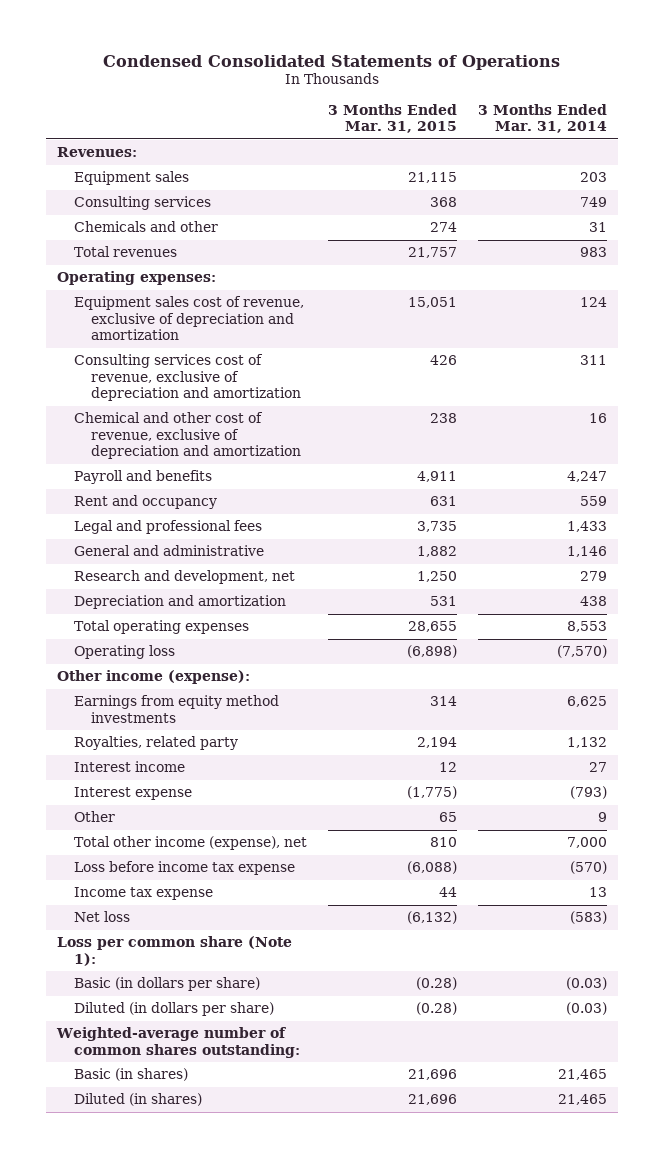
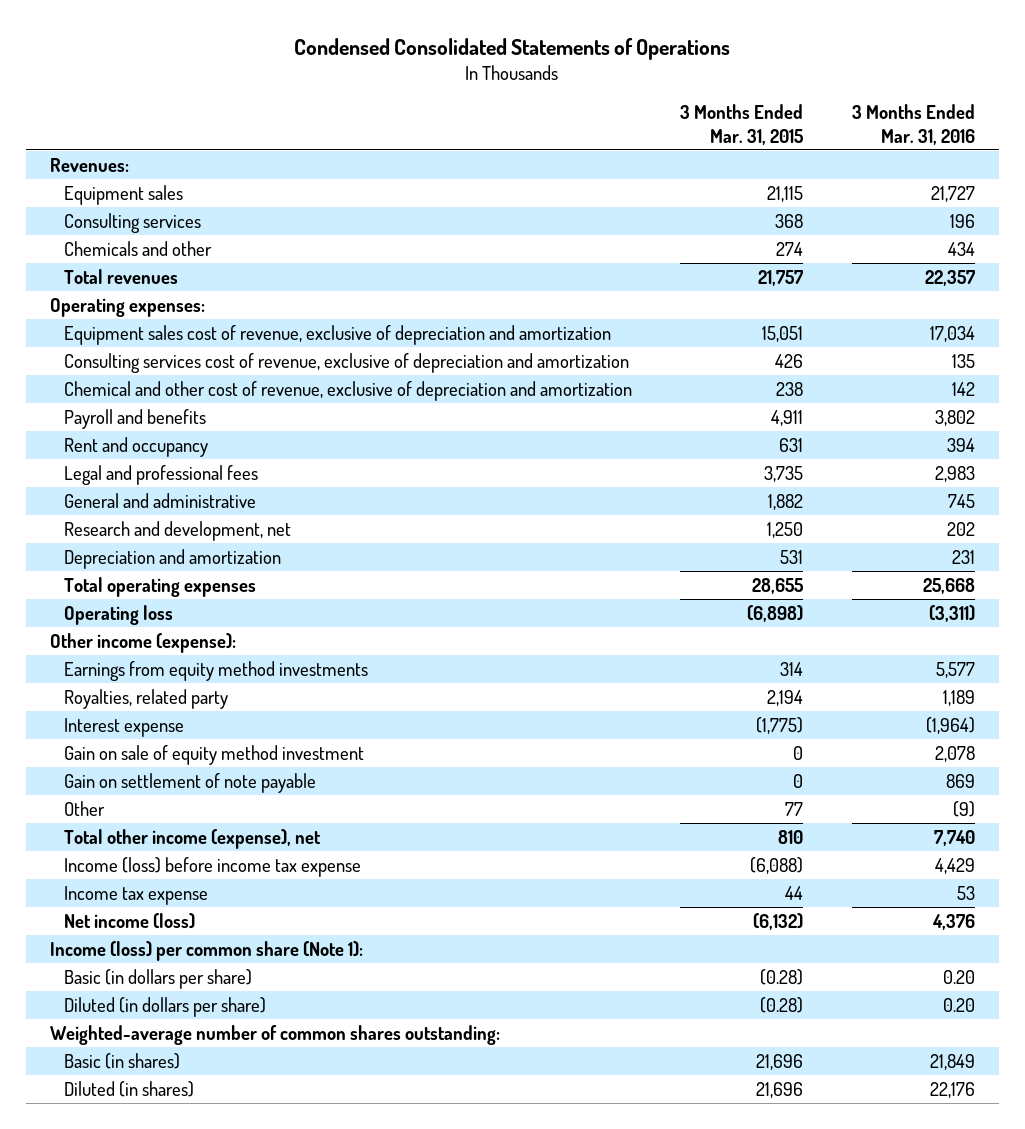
- | 3 Months Ended Mar. 31, 2015 | 3 Months Ended Mar. 31, 2014
+ | 3 Months Ended Mar. 31, 2015 | 3 Months Ended Mar. 31, 2016
- Interest income | 12 | 27
- Other | 65 | 9
+ Gain on sale of equity method investment | 0 | 2,078
+ Gain on settlement of note payable | 0 | 869
+ Other | 77 | (9)
- Loss before income tax expense | (6,088) | (570)
+ Income (loss) before income tax expense | (6,088) | 4,429
- Net loss | (6,132) | (583)
- Loss per common share (Note 1):
+ Net income (loss) | (6,132) | 4,376
+ Income (loss) per common share (Note 1):

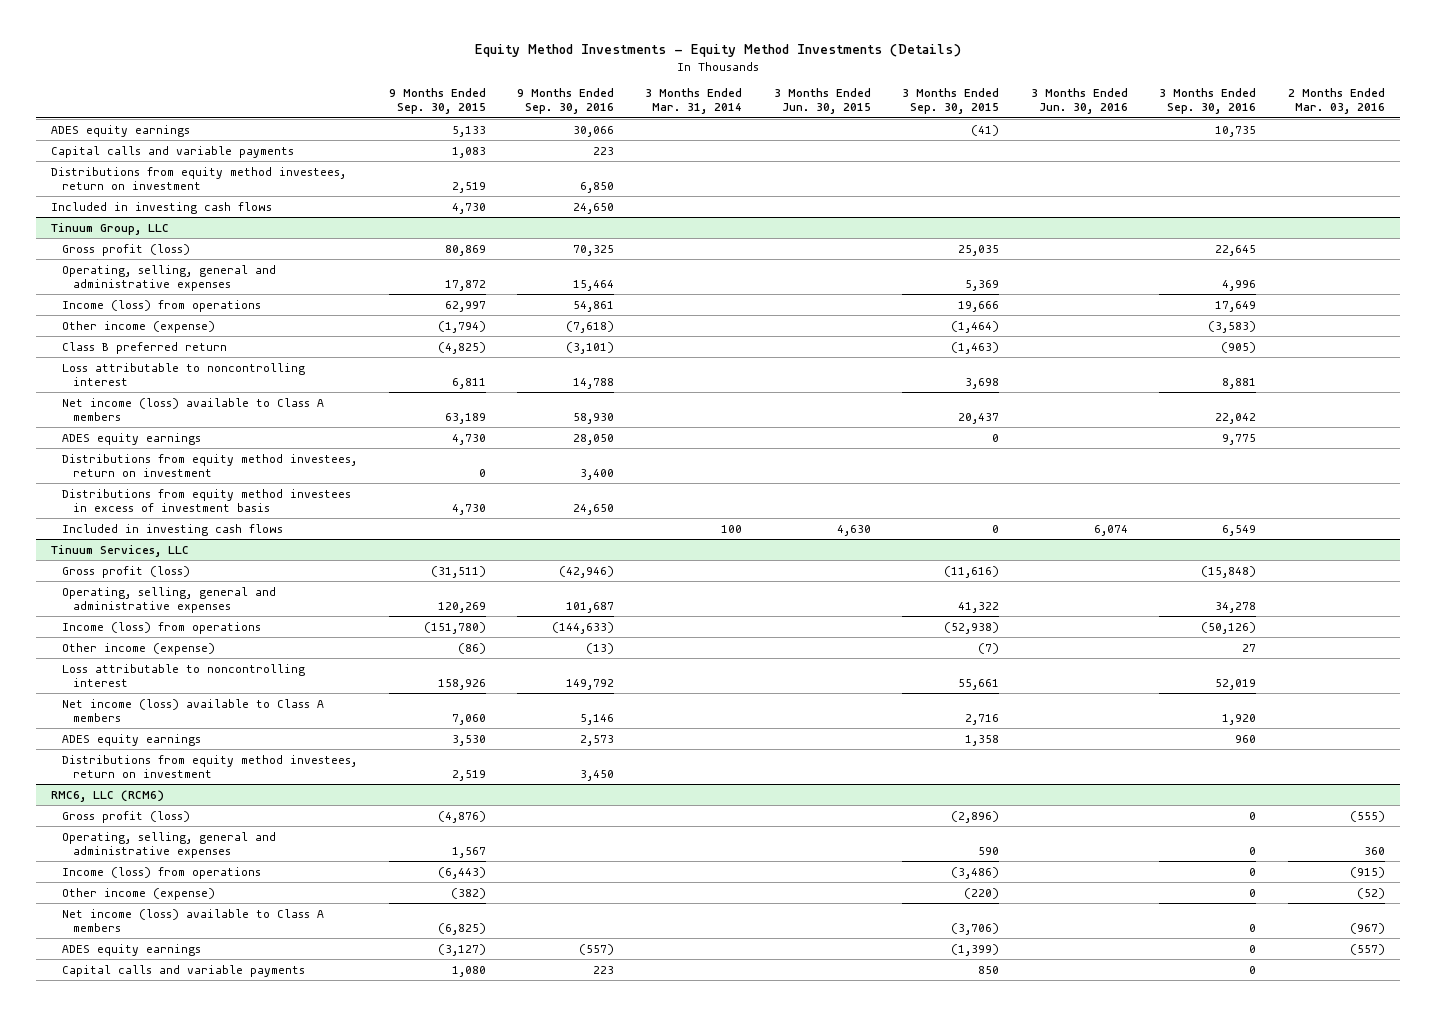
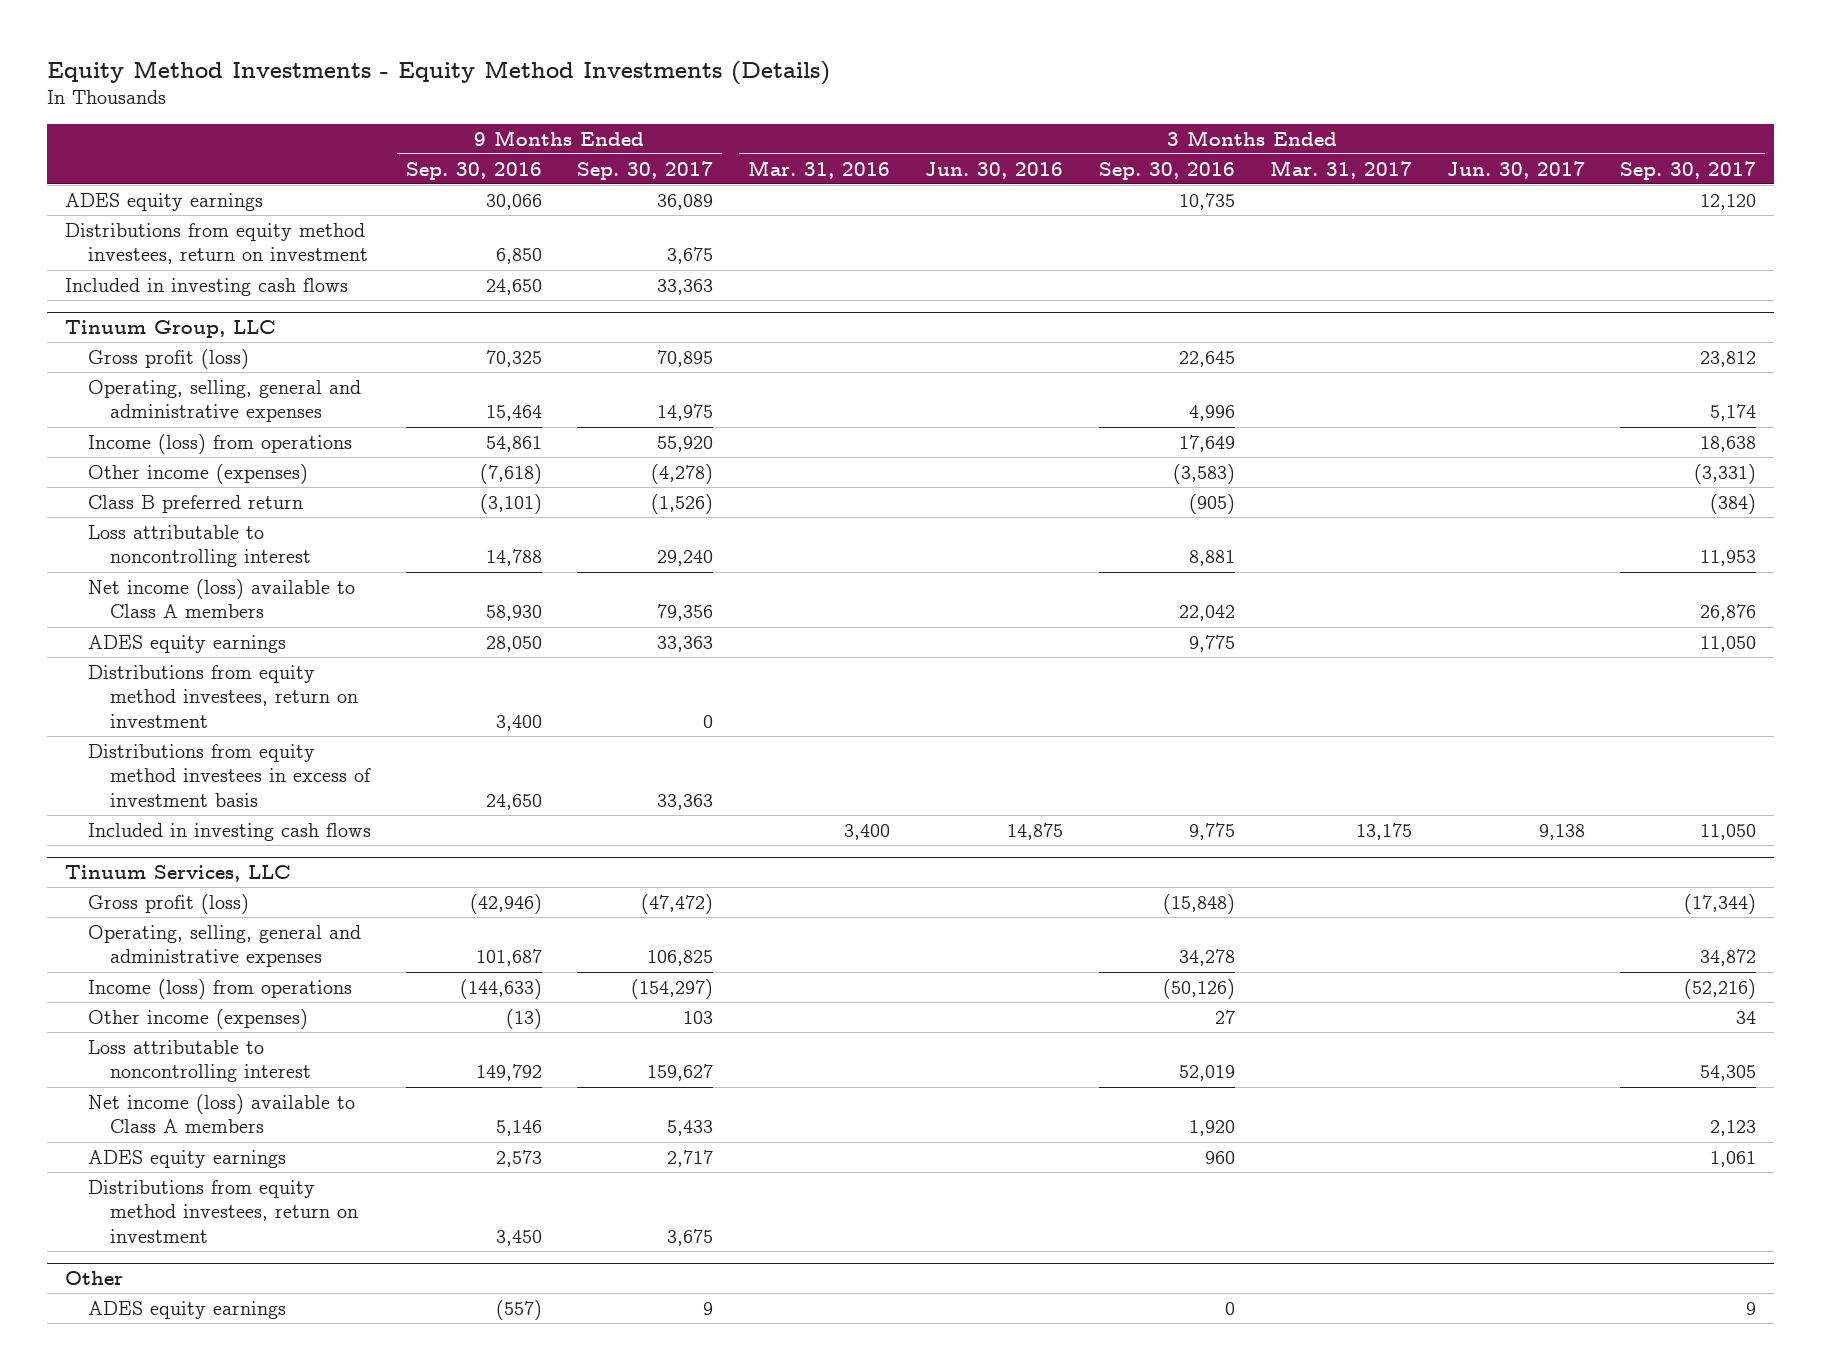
- | 9 Months Ended Sep. 30, 2015 | 9 Months Ended Sep. 30, 2016 | 3 Months Ended Mar. 31, 2014 | 3 Months Ended Jun. 30, 2015 | 3 Months Ended Sep. 30, 2015 | 3 Months Ended Jun. 30, 2016 | 3 Months Ended Sep. 30, 2016 | 2 Months Ended Mar. 03, 2016
+ | 9 Months Ended Sep. 30, 2016 | 9 Months Ended Sep. 30, 2017 | 3 Months Ended Mar. 31, 2016 | 3 Months Ended Jun. 30, 2016 | 3 Months Ended Sep. 30, 2016 | 3 Months Ended Mar. 31, 2017 | 3 Months Ended Jun. 30, 2017 | 3 Months Ended Sep. 30, 2017
- Capital calls and variable payments | 1,083 | 223 | | | | | |
@ Tinuum Group, LLC
- Other income (expense) | (1,794) | (7,618) | | | (1,464) | | (3,583) |
+ Other income (expenses) | (7,618) | (4,278) | | | (3,583) | | | (3,331)
- Included in investing cash flows | | | 100 | 4,630 | 0 | 6,074 | 6,549 |
+ Included in investing cash flows | | | 3,400 | 14,875 | 9,775 | 13,175 | 9,138 | 11,050
@ Tinuum Services, LLC
- Other income (expense) | (86) | (13) | | | (7) | | 27 |
+ Other income (expenses) | (13) | 103 | | | 27 | | | 34
- RMC6, LLC (RCM6)
- Gross profit (loss) | (4,876) | | | | (2,896) | | 0 | (555)
- Operating, selling, general and administrative expenses | 1,567 | | | | 590 | | 0 | 360
- Income (loss) from operations | (6,443) | | | | (3,486) | | 0 | (915)
- Other income (expense) | (382) | | | | (220) | | 0 | (52)
- Net income (loss) available to Class A members | (6,825) | | | | (3,706) | | 0 | (967)
+ Other
- Capital calls and variable payments | 1,080 | 223 | | | 850 | | 0 |

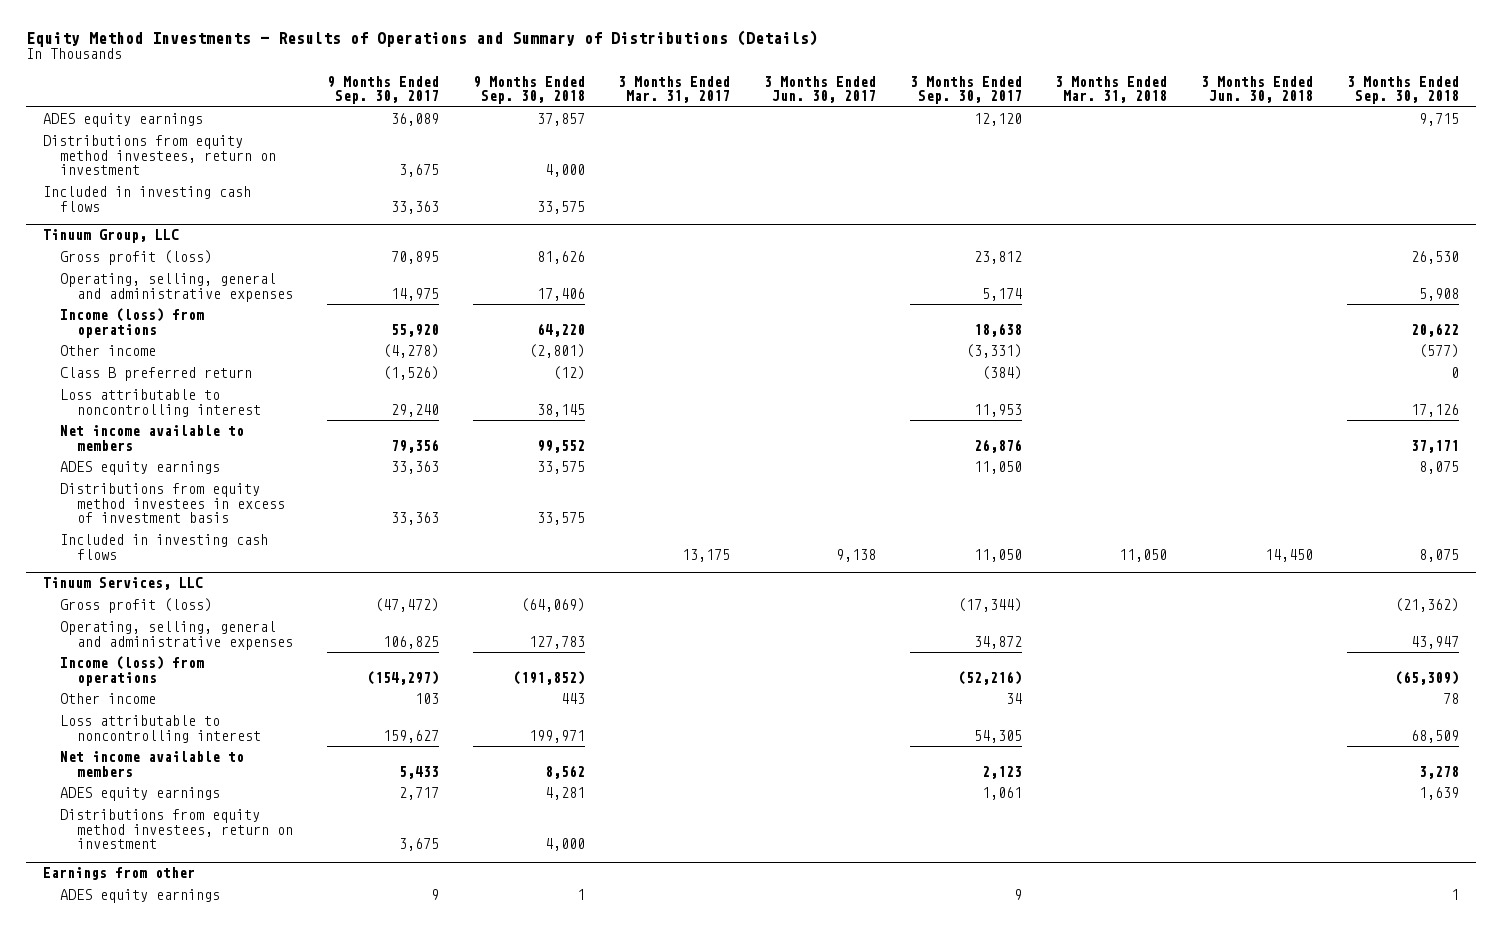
- Equity Method Investments - Equity Method Investments (Details)
+ Equity Method Investments - Results of Operations and Summary of Distributions (Details)
- | 9 Months Ended Sep. 30, 2016 | 9 Months Ended Sep. 30, 2017 | 3 Months Ended Mar. 31, 2016 | 3 Months Ended Jun. 30, 2016 | 3 Months Ended Sep. 30, 2016 | 3 Months Ended Mar. 31, 2017 | 3 Months Ended Jun. 30, 2017 | 3 Months Ended Sep. 30, 2017
+ | 9 Months Ended Sep. 30, 2017 | 9 Months Ended Sep. 30, 2018 | 3 Months Ended Mar. 31, 2017 | 3 Months Ended Jun. 30, 2017 | 3 Months Ended Sep. 30, 2017 | 3 Months Ended Mar. 31, 2018 | 3 Months Ended Jun. 30, 2018 | 3 Months Ended Sep. 30, 2018
@ Tinuum Group, LLC
- Other income (expenses) | (7,618) | (4,278) | | | (3,583) | | | (3,331)
+ Other income | (4,278) | (2,801) | | | (3,331) | | | (577)
- Net income (loss) available to Class A members | 58,930 | 79,356 | | | 22,042 | | | 26,876
+ Net income available to members | 79,356 | 99,552 | | | 26,876 | | | 37,171
- Distributions from equity method investees, return on investment | 3,400 | 0 | | | | | |
@ Tinuum Services, LLC
- Other income (expenses) | (13) | 103 | | | 27 | | | 34
+ Other income | 103 | 443 | | | 34 | | | 78
- Net income (loss) available to Class A members | 5,146 | 5,433 | | | 1,920 | | | 2,123
+ Net income available to members | 5,433 | 8,562 | | | 2,123 | | | 3,278
- Other
+ Earnings from other

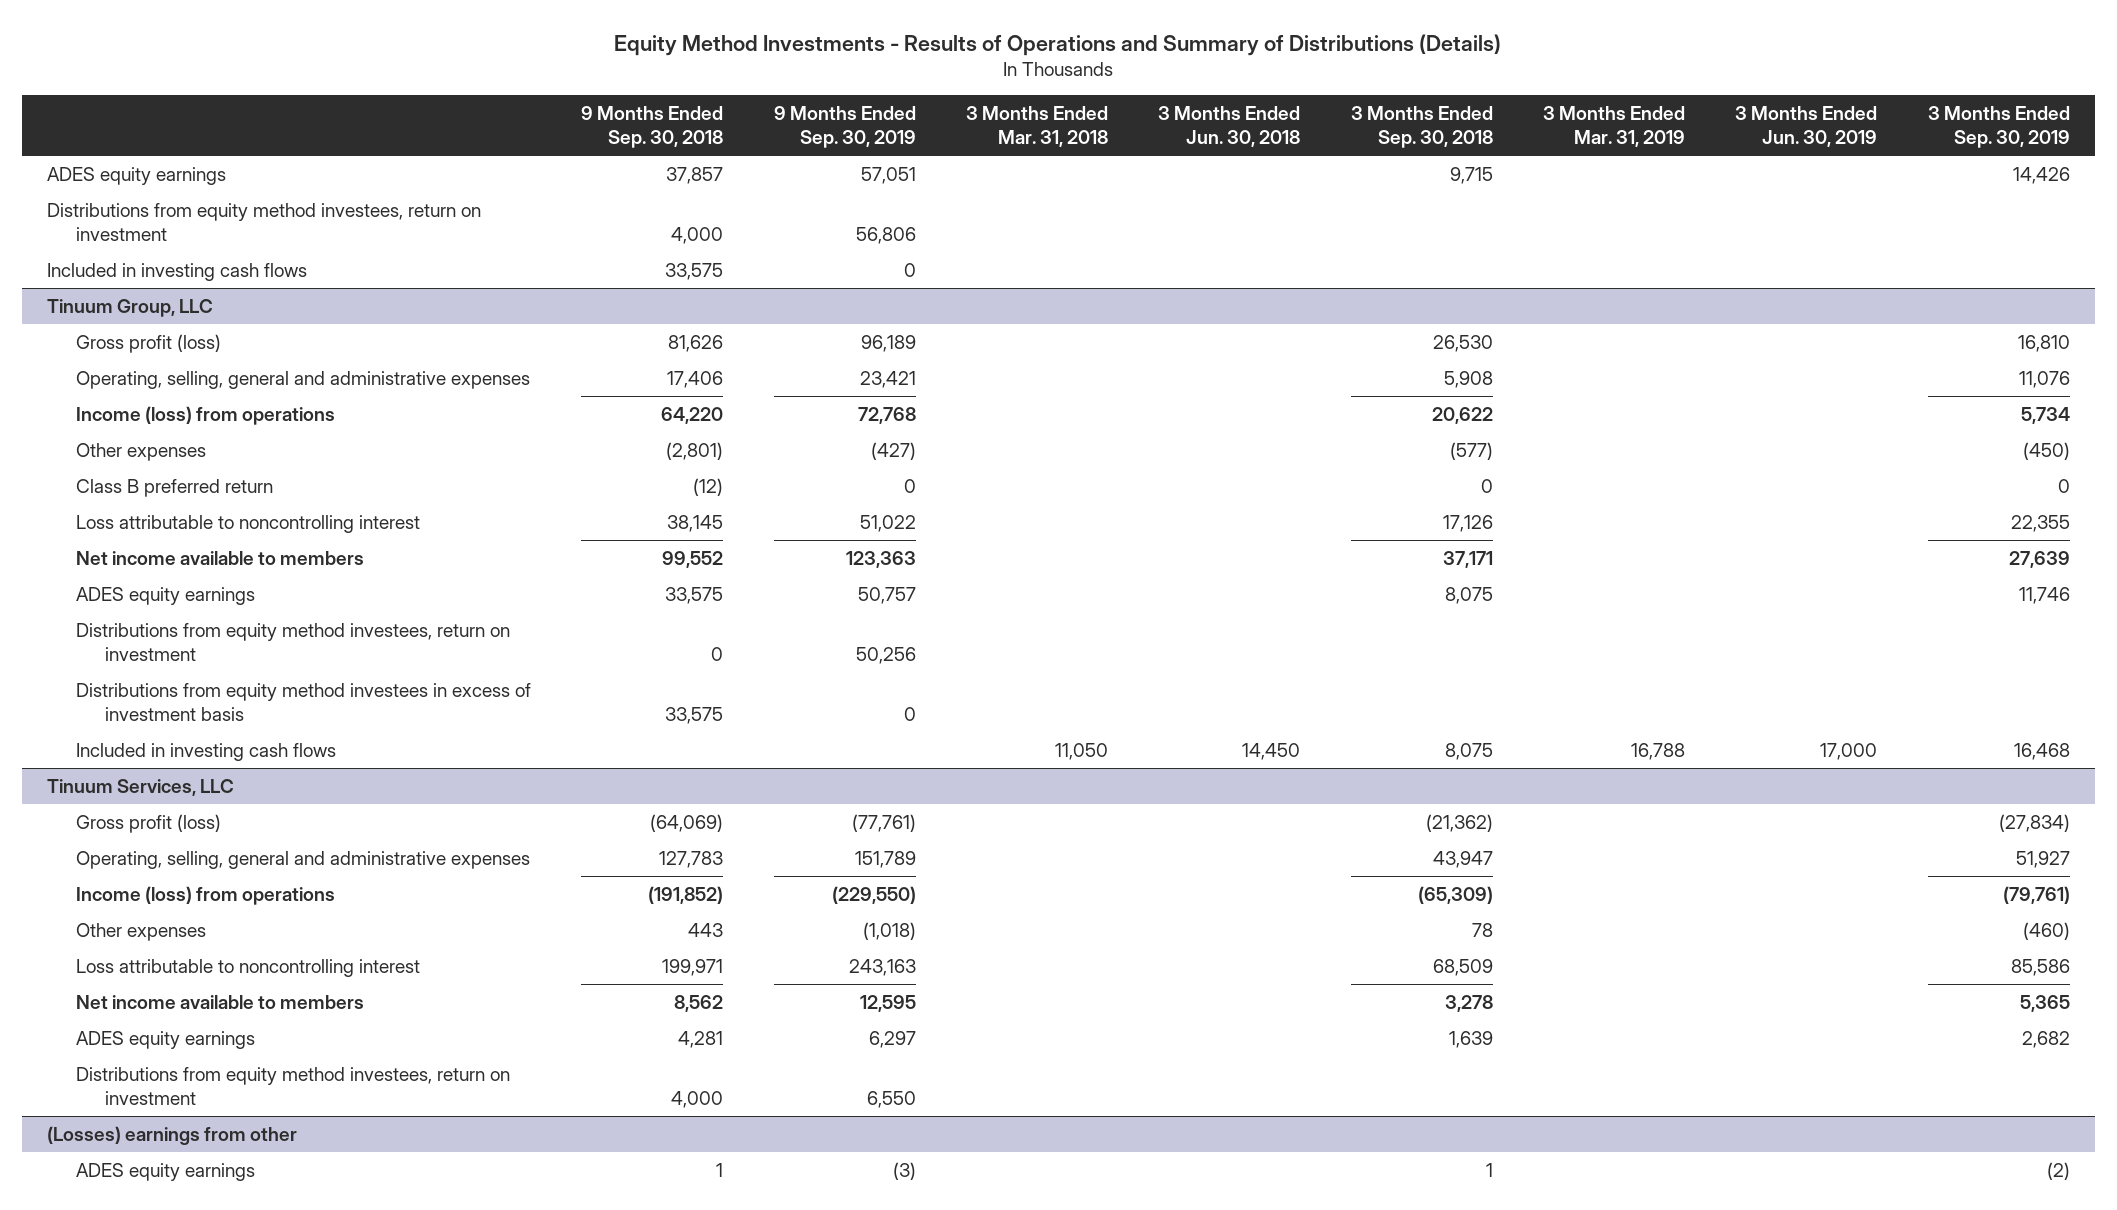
- | 9 Months Ended Sep. 30, 2017 | 9 Months Ended Sep. 30, 2018 | 3 Months Ended Mar. 31, 2017 | 3 Months Ended Jun. 30, 2017 | 3 Months Ended Sep. 30, 2017 | 3 Months Ended Mar. 31, 2018 | 3 Months Ended Jun. 30, 2018 | 3 Months Ended Sep. 30, 2018
+ | 9 Months Ended Sep. 30, 2018 | 9 Months Ended Sep. 30, 2019 | 3 Months Ended Mar. 31, 2018 | 3 Months Ended Jun. 30, 2018 | 3 Months Ended Sep. 30, 2018 | 3 Months Ended Mar. 31, 2019 | 3 Months Ended Jun. 30, 2019 | 3 Months Ended Sep. 30, 2019
@ Tinuum Group, LLC
- Other income | (4,278) | (2,801) | | | (3,331) | | | (577)
+ Other expenses | (2,801) | (427) | | | (577) | | | (450)
+ Distributions from equity method investees, return on investment | 0 | 50,256 | | | | | |
@ Tinuum Services, LLC
- Other income | 103 | 443 | | | 34 | | | 78
+ Other expenses | 443 | (1,018) | | | 78 | | | (460)
- Earnings from other
+ (Losses) earnings from other

